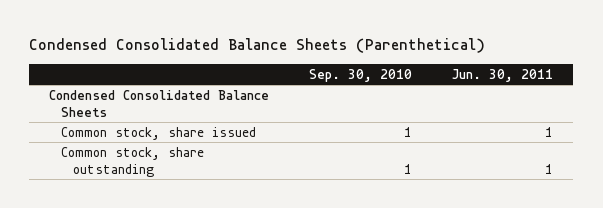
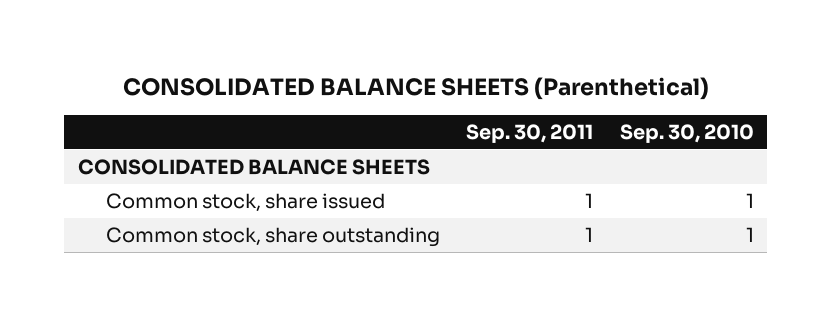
- Condensed Consolidated Balance Sheets (Parenthetical)
+ CONSOLIDATED BALANCE SHEETS (Parenthetical)
- | Sep. 30, 2010 | Jun. 30, 2011
+ | Sep. 30, 2011 | Sep. 30, 2010
- Condensed Consolidated Balance Sheets
+ CONSOLIDATED BALANCE SHEETS

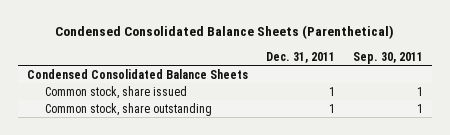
- CONSOLIDATED BALANCE SHEETS (Parenthetical)
+ Condensed Consolidated Balance Sheets (Parenthetical)
- | Sep. 30, 2011 | Sep. 30, 2010
+ | Dec. 31, 2011 | Sep. 30, 2011
- CONSOLIDATED BALANCE SHEETS
+ Condensed Consolidated Balance Sheets

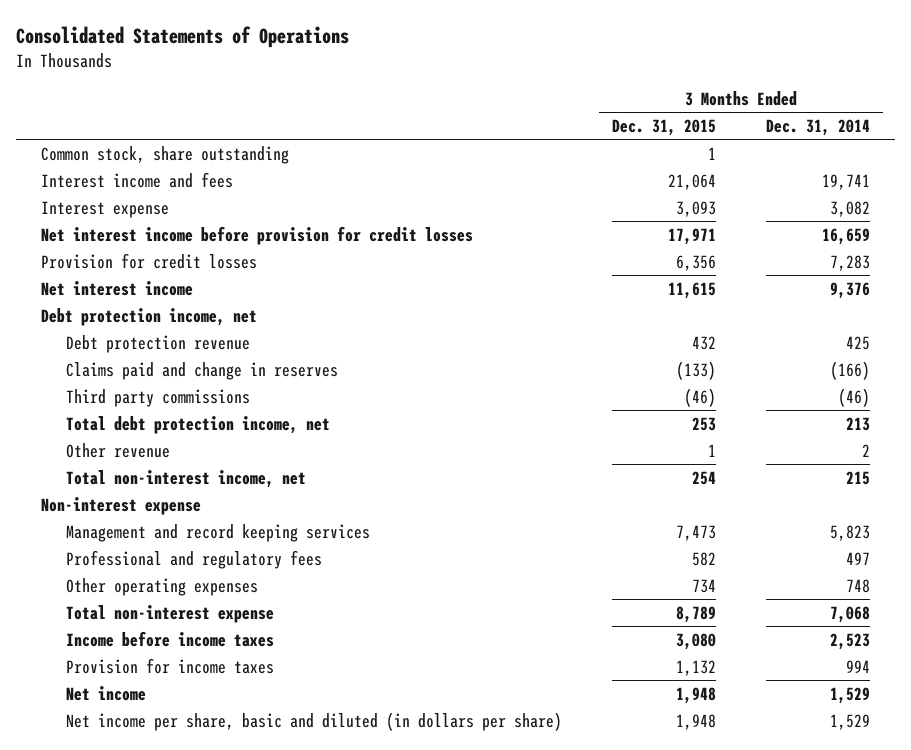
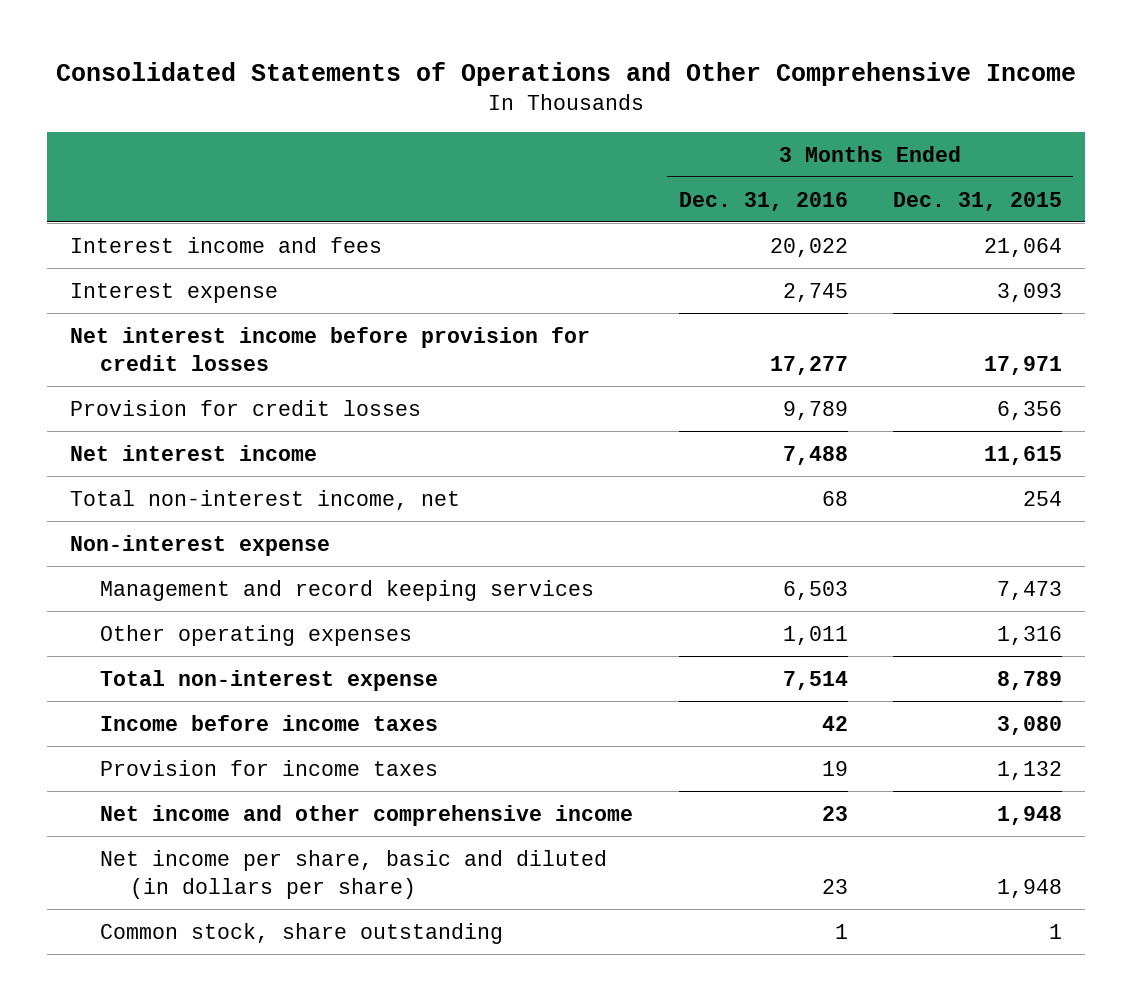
- Consolidated Statements of Operations
+ Consolidated Statements of Operations and Other Comprehensive Income
- | 3 Months Ended Dec. 31, 2015 | 3 Months Ended Dec. 31, 2014
+ | 3 Months Ended Dec. 31, 2016 | 3 Months Ended Dec. 31, 2015
- Debt protection income, net
- Debt protection revenue | 432 | 425
- Claims paid and change in reserves | (133) | (166)
- Third party commissions | (46) | (46)
- Total debt protection income, net | 253 | 213
- Other revenue | 1 | 2
- Professional and regulatory fees | 582 | 497
- Other operating expenses | 734 | 748
+ Other operating expenses | 1,011 | 1,316
- Net income | 1,948 | 1,529
+ Net income and other comprehensive income | 23 | 1,948
moved down: Common stock, share outstanding | 1 | 1

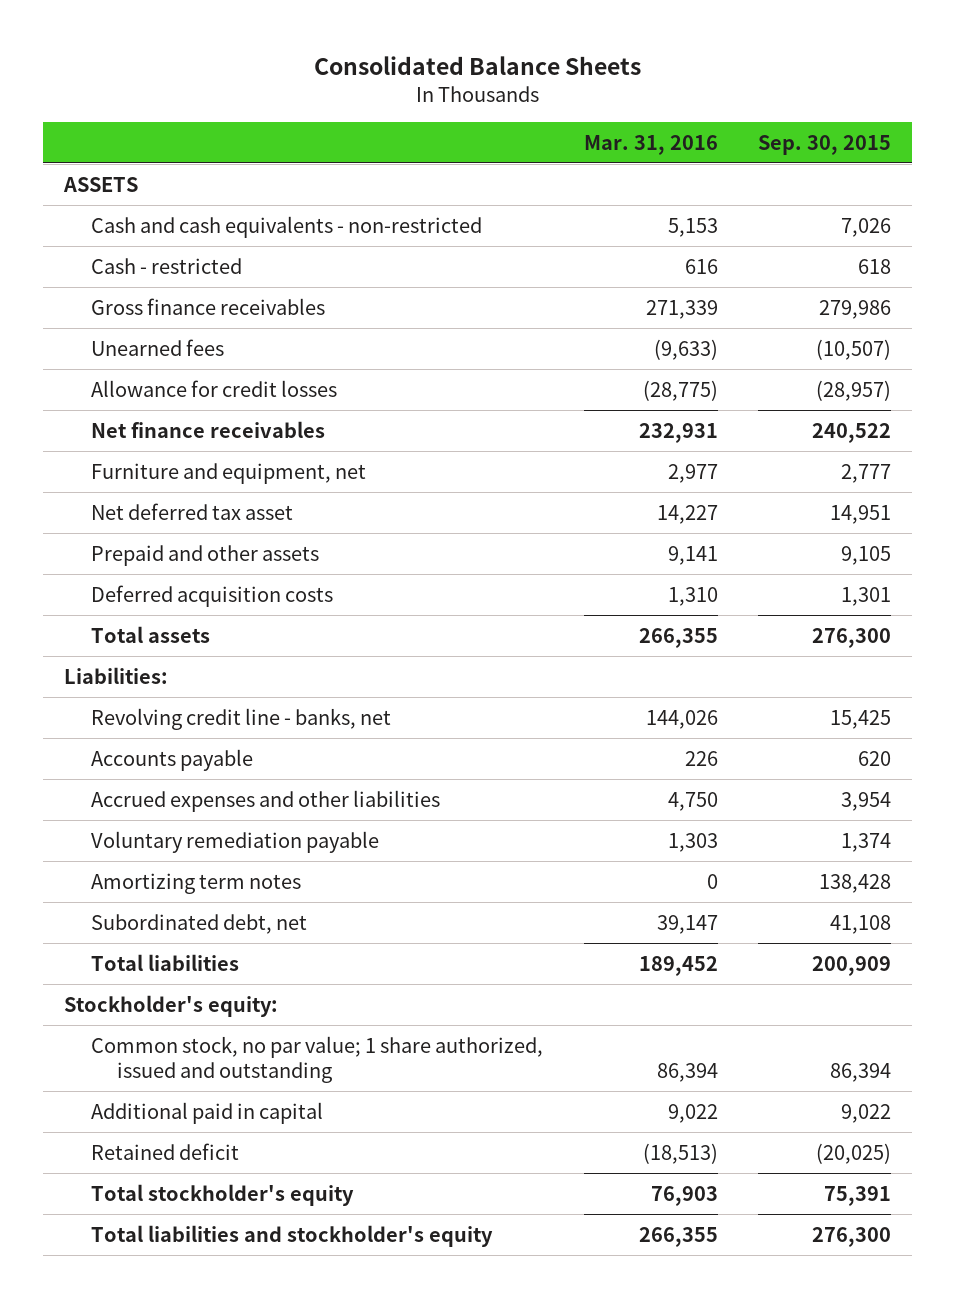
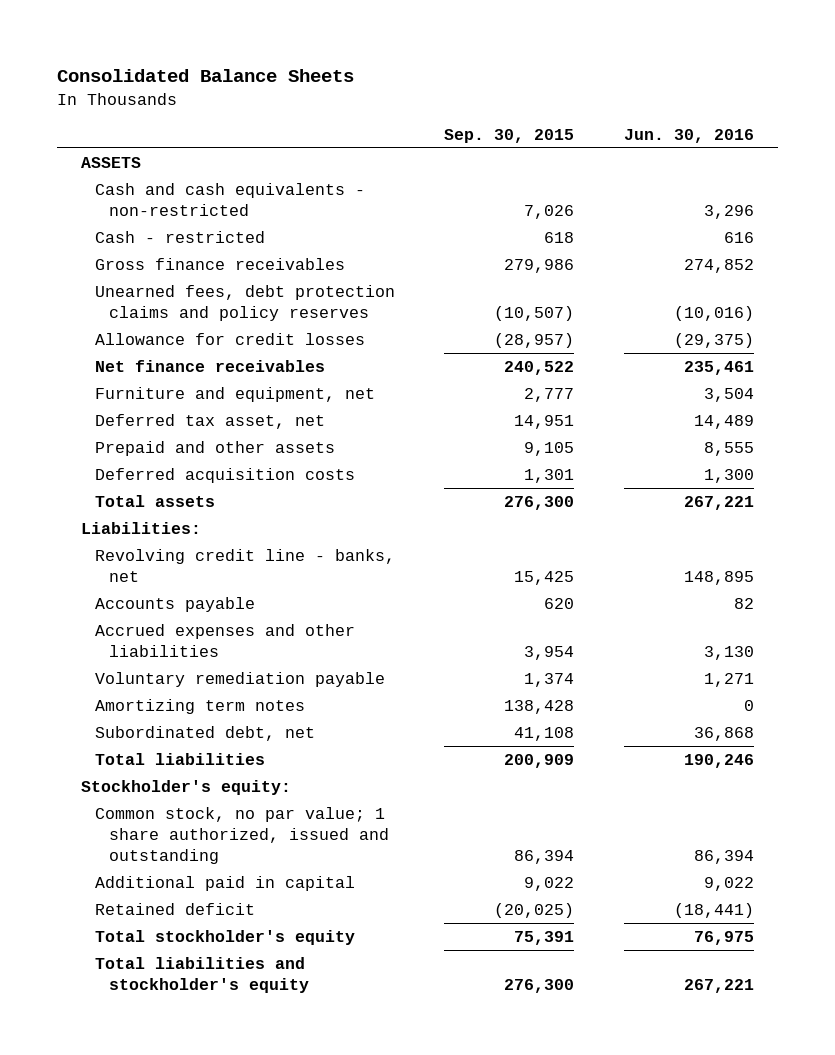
- | Mar. 31, 2016 | Sep. 30, 2015
+ | Sep. 30, 2015 | Jun. 30, 2016
- Unearned fees | (9,633) | (10,507)
+ Unearned fees, debt protection claims and policy reserves | (10,507) | (10,016)
- Net deferred tax asset | 14,227 | 14,951
+ Deferred tax asset, net | 14,951 | 14,489

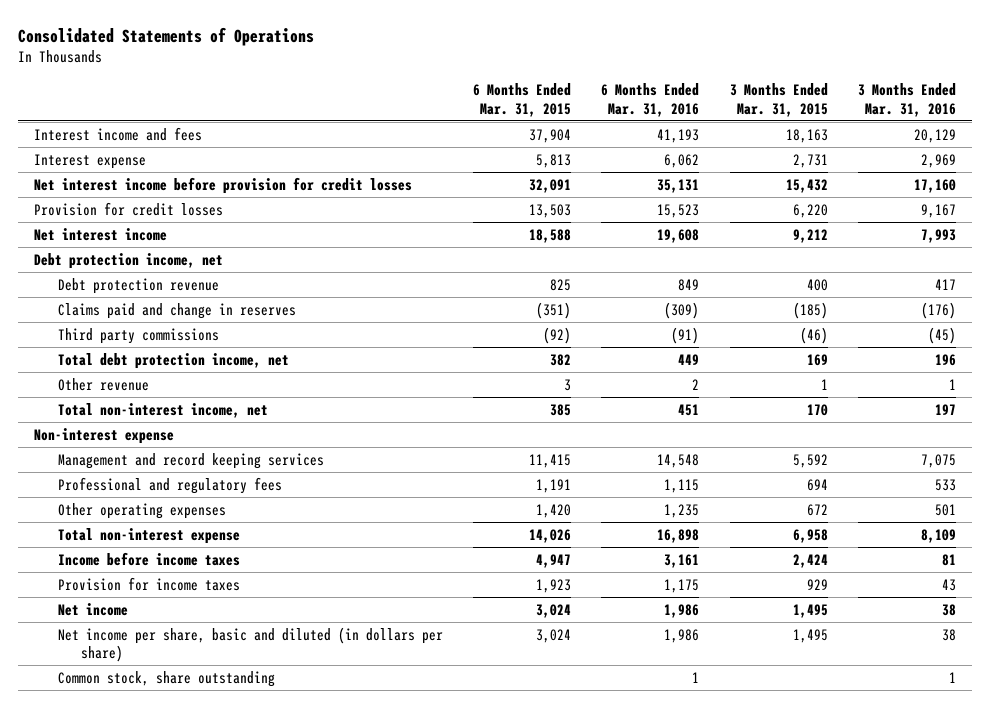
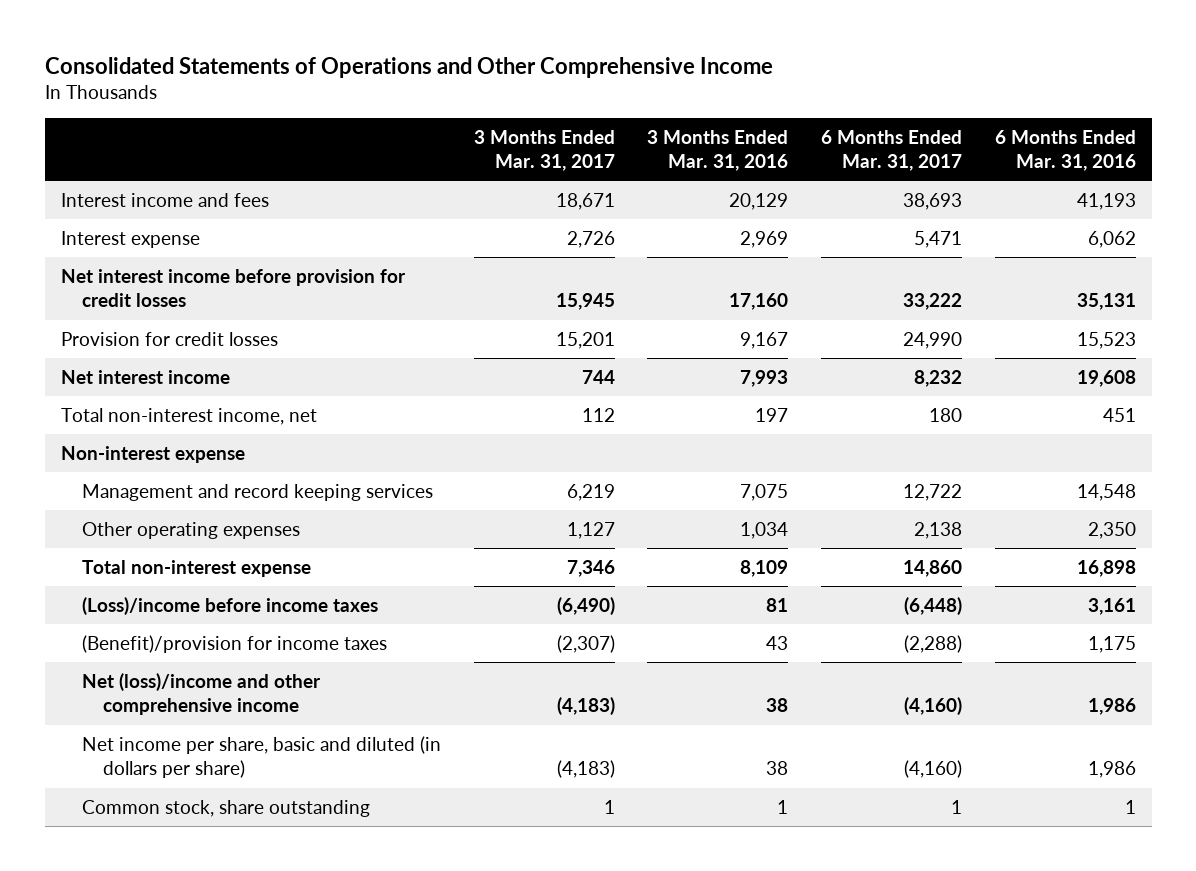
- Consolidated Statements of Operations
+ Consolidated Statements of Operations and Other Comprehensive Income
- | 6 Months Ended Mar. 31, 2015 | 6 Months Ended Mar. 31, 2016 | 3 Months Ended Mar. 31, 2015 | 3 Months Ended Mar. 31, 2016
+ | 3 Months Ended Mar. 31, 2017 | 3 Months Ended Mar. 31, 2016 | 6 Months Ended Mar. 31, 2017 | 6 Months Ended Mar. 31, 2016
- Debt protection income, net
- Debt protection revenue | 825 | 849 | 400 | 417
- Claims paid and change in reserves | (351) | (309) | (185) | (176)
- Third party commissions | (92) | (91) | (46) | (45)
- Total debt protection income, net | 382 | 449 | 169 | 196
- Other revenue | 3 | 2 | 1 | 1
- Professional and regulatory fees | 1,191 | 1,115 | 694 | 533
- Other operating expenses | 1,420 | 1,235 | 672 | 501
+ Other operating expenses | 1,127 | 1,034 | 2,138 | 2,350
- Income before income taxes | 4,947 | 3,161 | 2,424 | 81
- Provision for income taxes | 1,923 | 1,175 | 929 | 43
- Net income | 3,024 | 1,986 | 1,495 | 38
+ (Loss)/income before income taxes | (6,490) | 81 | (6,448) | 3,161
+ (Benefit)/provision for income taxes | (2,307) | 43 | (2,288) | 1,175
+ Net (loss)/income and other comprehensive income | (4,183) | 38 | (4,160) | 1,986

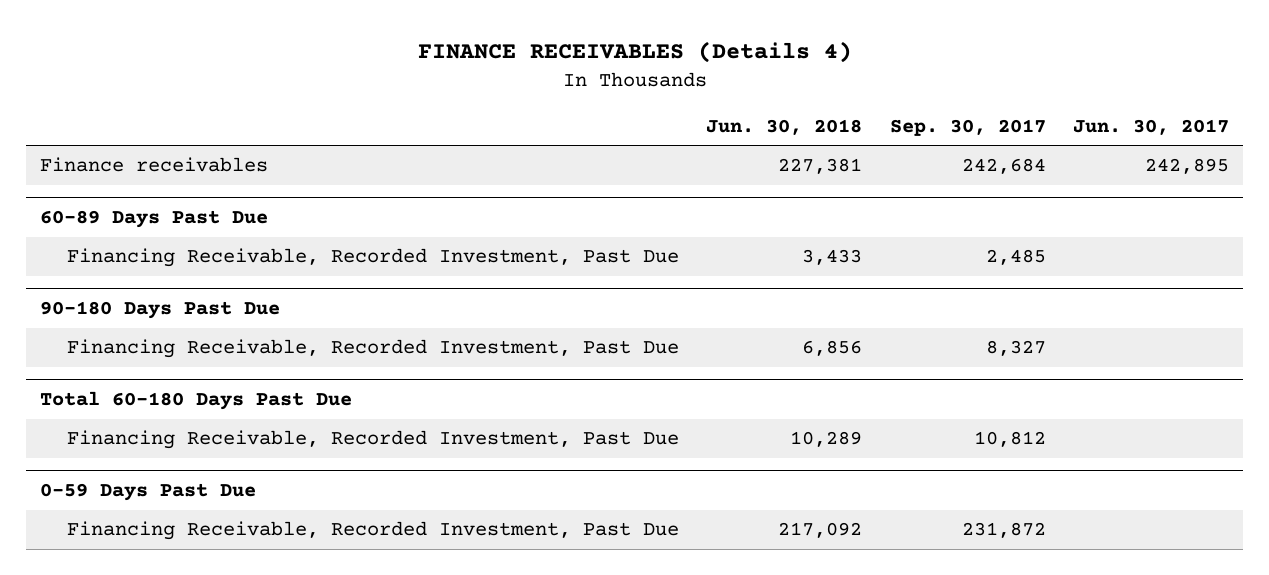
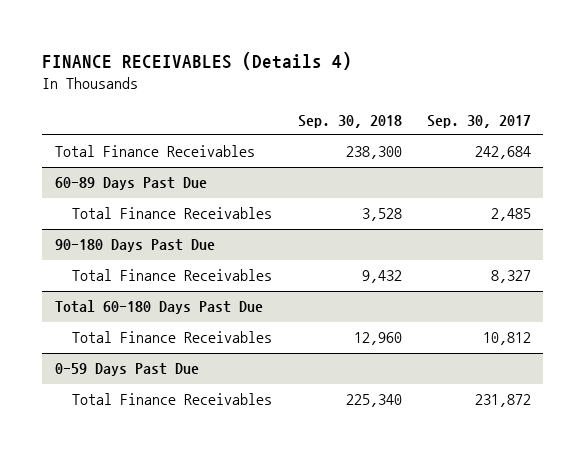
- | Jun. 30, 2018 | Sep. 30, 2017 | Jun. 30, 2017
+ | Sep. 30, 2018 | Sep. 30, 2017
- Finance receivables | 227,381 | 242,684 | 242,895
+ Total Finance Receivables | 238,300 | 242,684
@ 60-89 Days Past Due
- Financing Receivable, Recorded Investment, Past Due | 3,433 | 2,485 |
+ Total Finance Receivables | 3,528 | 2,485
@ 90-180 Days Past Due
- Financing Receivable, Recorded Investment, Past Due | 6,856 | 8,327 |
+ Total Finance Receivables | 9,432 | 8,327
@ Total 60-180 Days Past Due
- Financing Receivable, Recorded Investment, Past Due | 10,289 | 10,812 |
+ Total Finance Receivables | 12,960 | 10,812
@ 0-59 Days Past Due
- Financing Receivable, Recorded Investment, Past Due | 217,092 | 231,872 |
+ Total Finance Receivables | 225,340 | 231,872

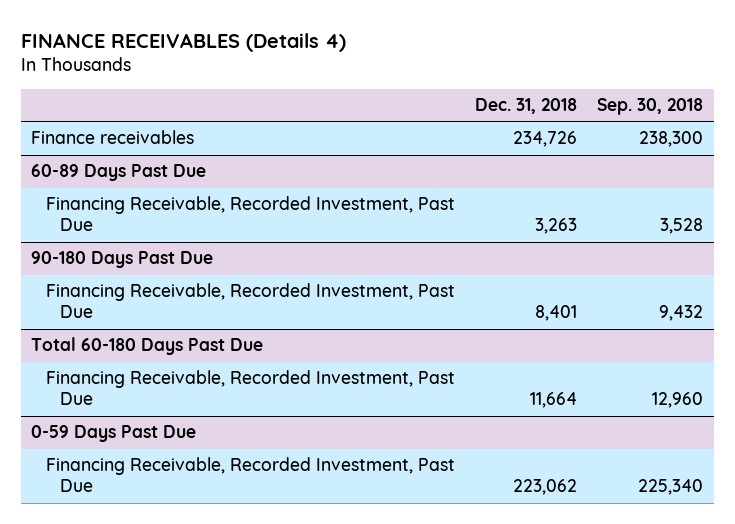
- | Sep. 30, 2018 | Sep. 30, 2017
+ | Dec. 31, 2018 | Sep. 30, 2018
- Total Finance Receivables | 238,300 | 242,684
+ Finance receivables | 234,726 | 238,300
@ 60-89 Days Past Due
- Total Finance Receivables | 3,528 | 2,485
+ Financing Receivable, Recorded Investment, Past Due | 3,263 | 3,528
@ 90-180 Days Past Due
- Total Finance Receivables | 9,432 | 8,327
+ Financing Receivable, Recorded Investment, Past Due | 8,401 | 9,432
@ Total 60-180 Days Past Due
- Total Finance Receivables | 12,960 | 10,812
+ Financing Receivable, Recorded Investment, Past Due | 11,664 | 12,960
@ 0-59 Days Past Due
- Total Finance Receivables | 225,340 | 231,872
+ Financing Receivable, Recorded Investment, Past Due | 223,062 | 225,340

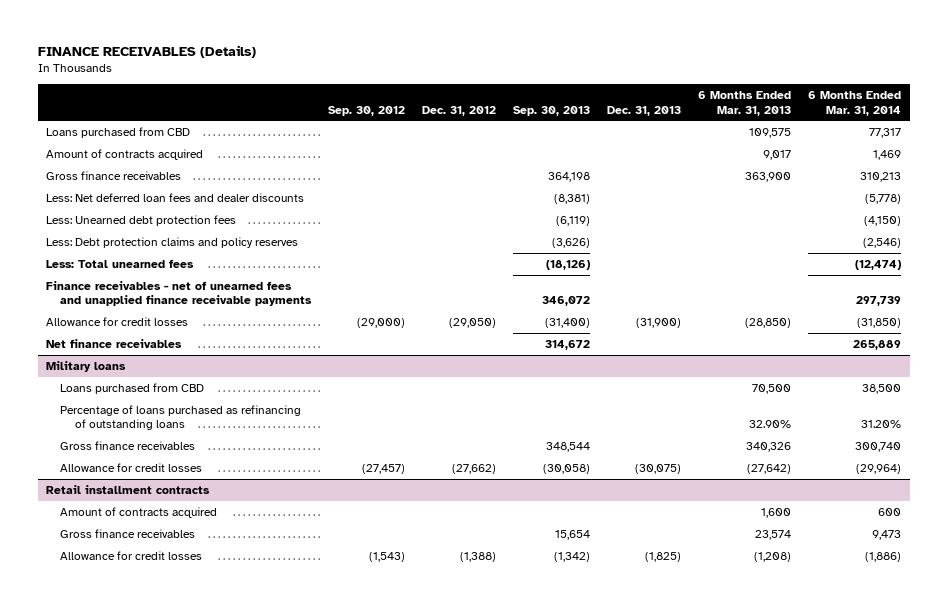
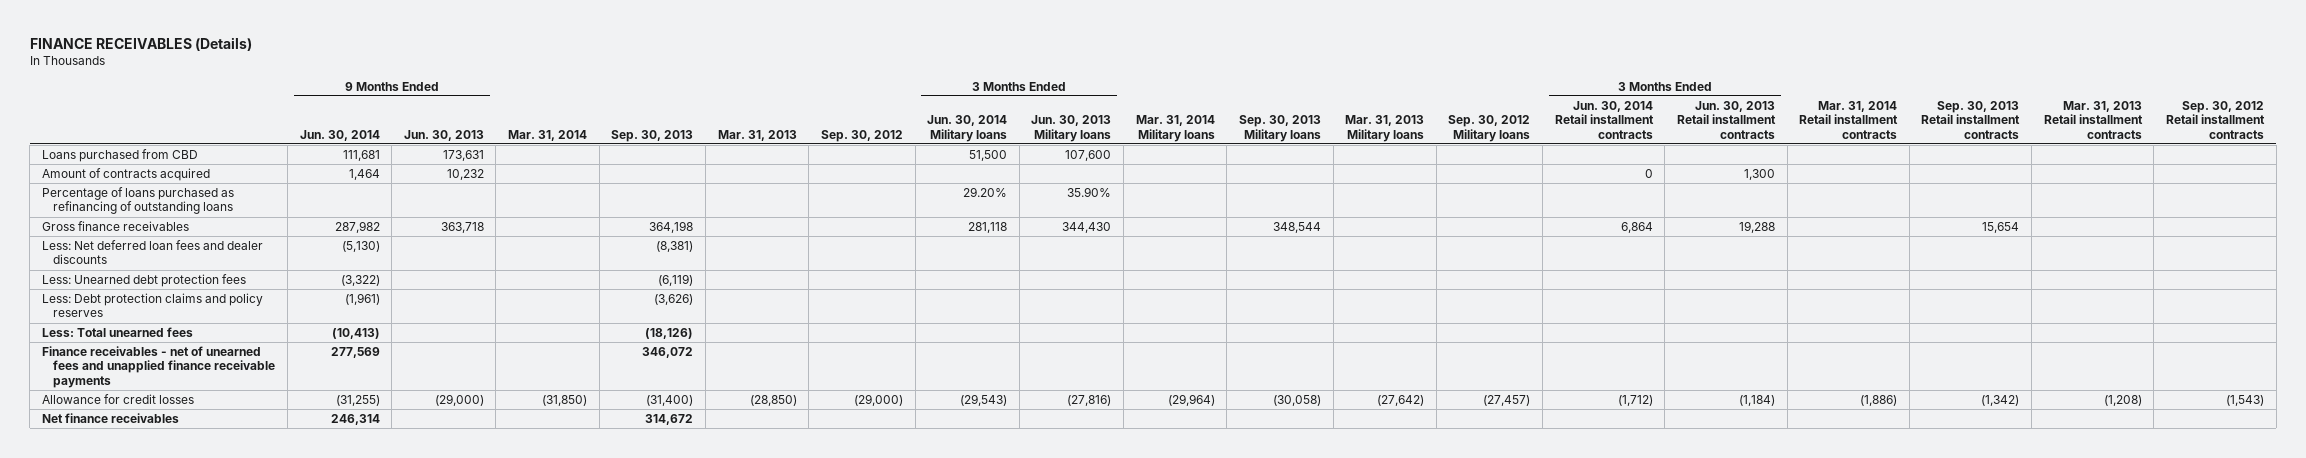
- | Sep. 30, 2012 | Dec. 31, 2012 | Sep. 30, 2013 | Dec. 31, 2013 | 6 Months Ended Mar. 31, 2013 | 6 Months Ended Mar. 31, 2014
+ | 9 Months Ended Jun. 30, 2014 | 9 Months Ended Jun. 30, 2013 | Mar. 31, 2014 | Sep. 30, 2013 | Mar. 31, 2013 | Sep. 30, 2012 | 3 Months Ended Jun. 30, 2014 Military loans | 3 Months Ended Jun. 30, 2013 Military loans | Mar. 31, 2014 Military loans | Sep. 30, 2013 Military loans | Mar. 31, 2013 Military loans | Sep. 30, 2012 Military loans | 3 Months Ended Jun. 30, 2014 Retail installment contracts | 3 Months Ended Jun. 30, 2013 Retail installment contracts | Mar. 31, 2014 Retail installment contracts | Sep. 30, 2013 Retail installment contracts | Mar. 31, 2013 Retail installment contracts | Sep. 30, 2012 Retail installment contracts
+ Percentage of loans purchased as refinancing of outstanding loans | | | | | | | 29.20% | 35.90% | | | | | | | | | |
- Military loans
- Loans purchased from CBD | | | | | 70,500 | 38,500
- Percentage of loans purchased as refinancing of outstanding loans | | | | | 32.90% | 31.20%
- Gross finance receivables | | | 348,544 | | 340,326 | 300,740
- Allowance for credit losses | (27,457) | (27,662) | (30,058) | (30,075) | (27,642) | (29,964)
- Retail installment contracts
- Amount of contracts acquired | | | | | 1,600 | 600
- Gross finance receivables | | | 15,654 | | 23,574 | 9,473
- Allowance for credit losses | (1,543) | (1,388) | (1,342) | (1,825) | (1,208) | (1,886)

